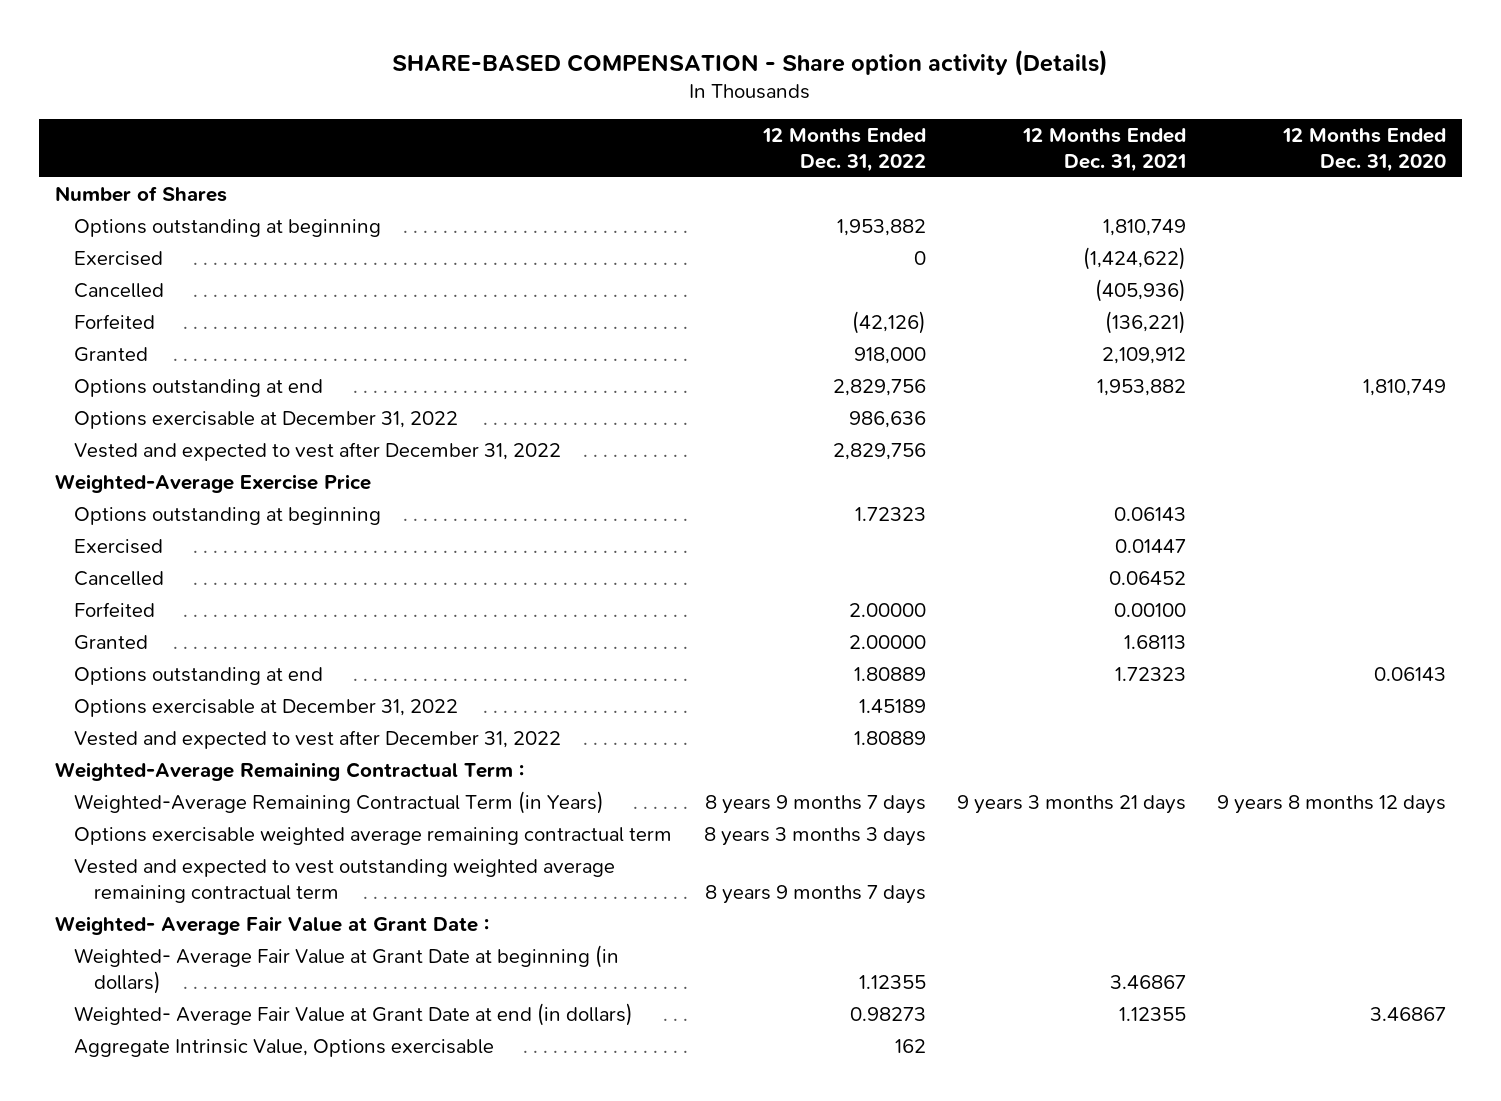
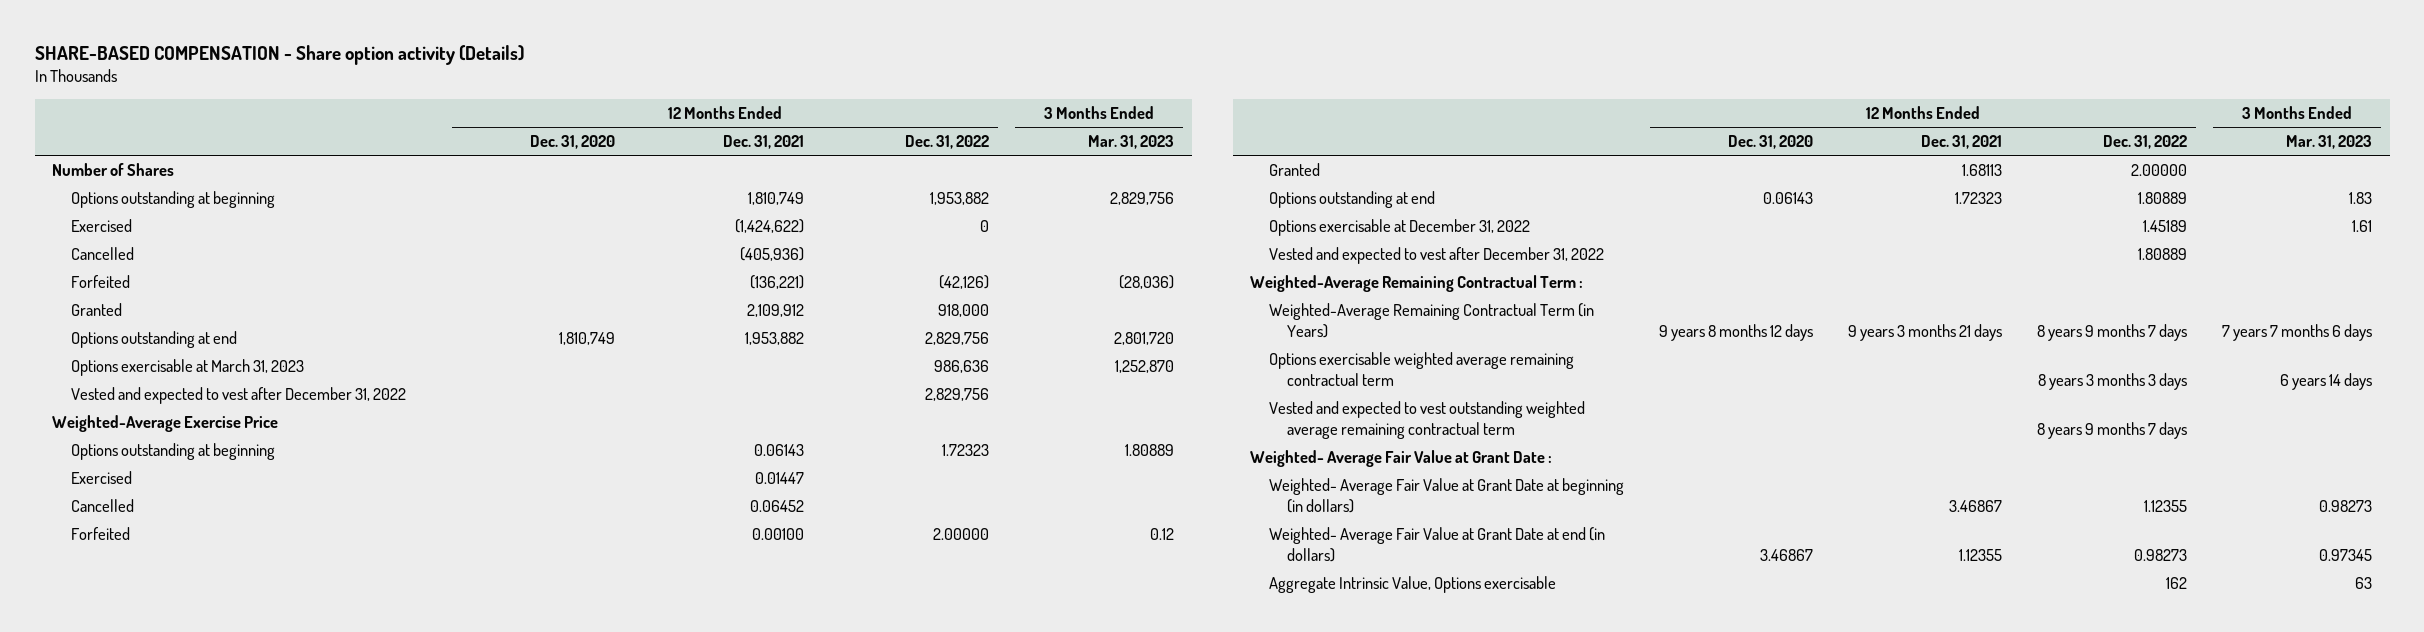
- | 12 Months Ended Dec. 31, 2022 | 12 Months Ended Dec. 31, 2021 | 12 Months Ended Dec. 31, 2020
+ | 12 Months Ended Dec. 31, 2020 | 12 Months Ended Dec. 31, 2021 | 12 Months Ended Dec. 31, 2022 | 3 Months Ended Mar. 31, 2023
- Options exercisable at December 31, 2022 | 986,636 | |
+ Options exercisable at March 31, 2023 | | | 986,636 | 1,252,870

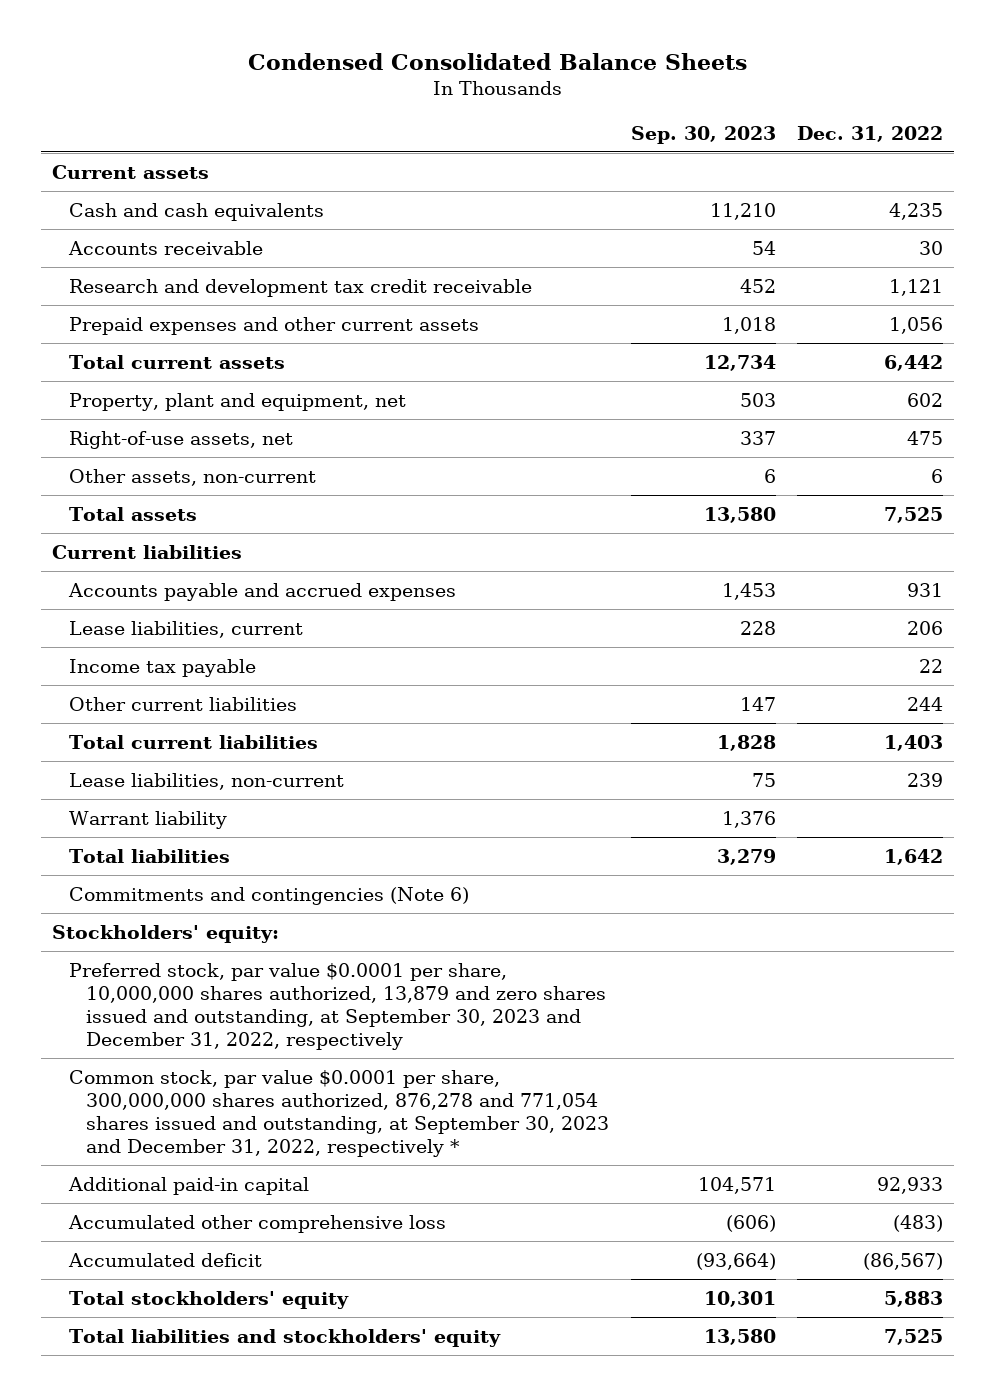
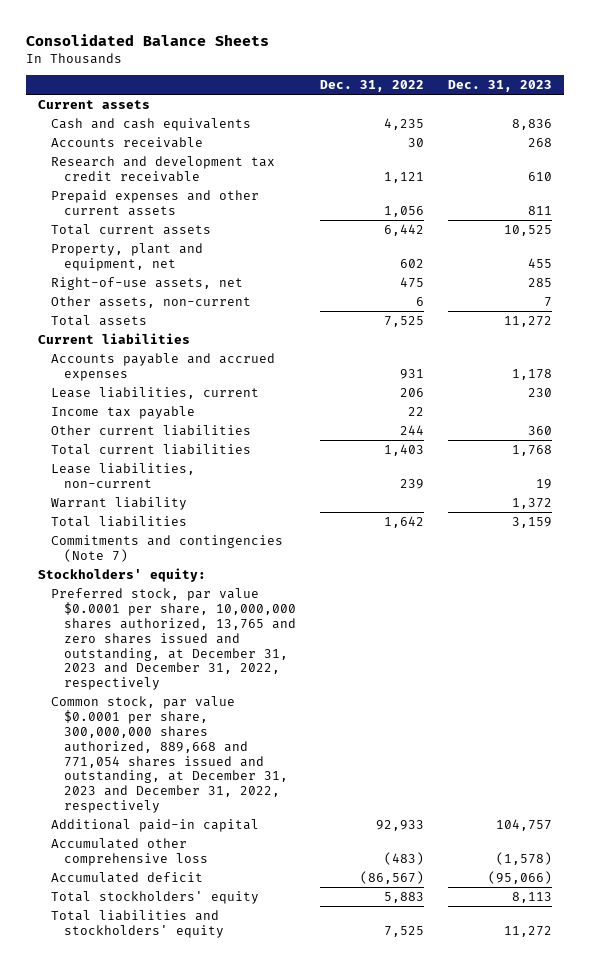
- Condensed Consolidated Balance Sheets
+ Consolidated Balance Sheets
- | Sep. 30, 2023 | Dec. 31, 2022
+ | Dec. 31, 2022 | Dec. 31, 2023
- Commitments and contingencies (Note 6)
+ Commitments and contingencies (Note 7)
- Preferred stock, par value $0.0001 per share, 10,000,000 shares authorized, 13,879 and zero shares issued and outstanding, at September 30, 2023 and December 31, 2022, respectively
- Common stock, par value $0.0001 per share, 300,000,000 shares authorized, 876,278 and 771,054 shares issued and outstanding, at September 30, 2023 and December 31, 2022, respectively *
+ Preferred stock, par value $0.0001 per share, 10,000,000 shares authorized, 13,765 and zero shares issued and outstanding, at December 31, 2023 and December 31, 2022, respectively
+ Common stock, par value $0.0001 per share, 300,000,000 shares authorized, 889,668 and 771,054 shares issued and outstanding, at December 31, 2023 and December 31, 2022, respectively

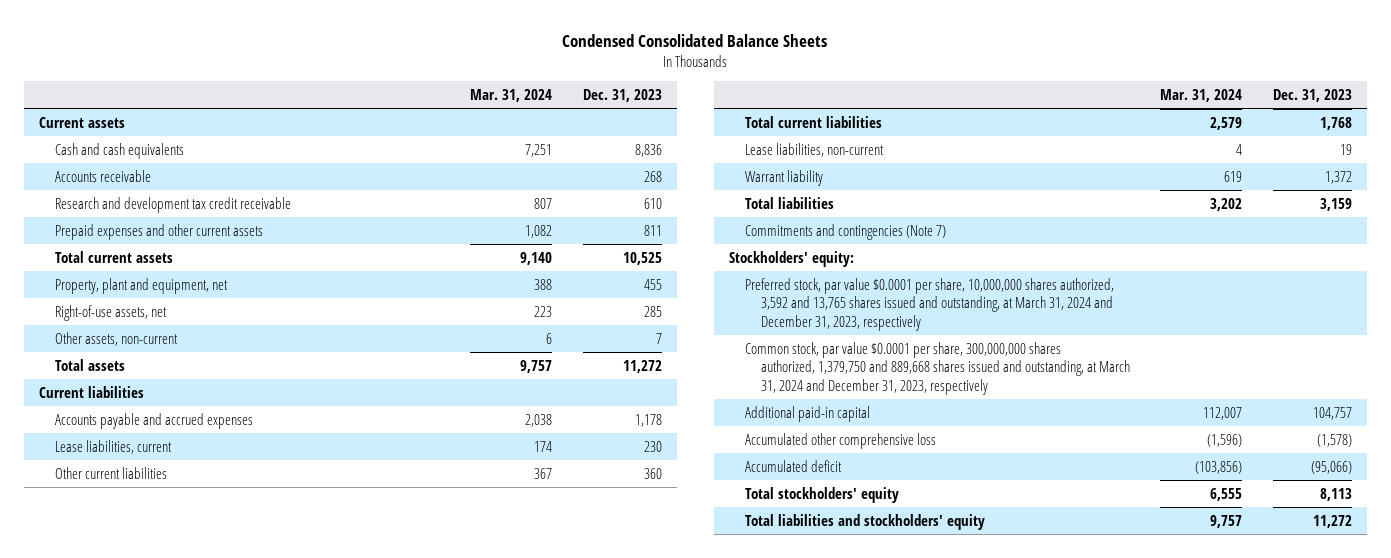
- Consolidated Balance Sheets
+ Condensed Consolidated Balance Sheets
- | Dec. 31, 2022 | Dec. 31, 2023
+ | Mar. 31, 2024 | Dec. 31, 2023
- Income tax payable | 22 |
- Preferred stock, par value $0.0001 per share, 10,000,000 shares authorized, 13,765 and zero shares issued and outstanding, at December 31, 2023 and December 31, 2022, respectively
- Common stock, par value $0.0001 per share, 300,000,000 shares authorized, 889,668 and 771,054 shares issued and outstanding, at December 31, 2023 and December 31, 2022, respectively
+ Preferred stock, par value $0.0001 per share, 10,000,000 shares authorized, 3,592 and 13,765 shares issued and outstanding, at March 31, 2024 and December 31, 2023, respectively
+ Common stock, par value $0.0001 per share, 300,000,000 shares authorized, 1,379,750 and 889,668 shares issued and outstanding, at March 31, 2024 and December 31, 2023, respectively

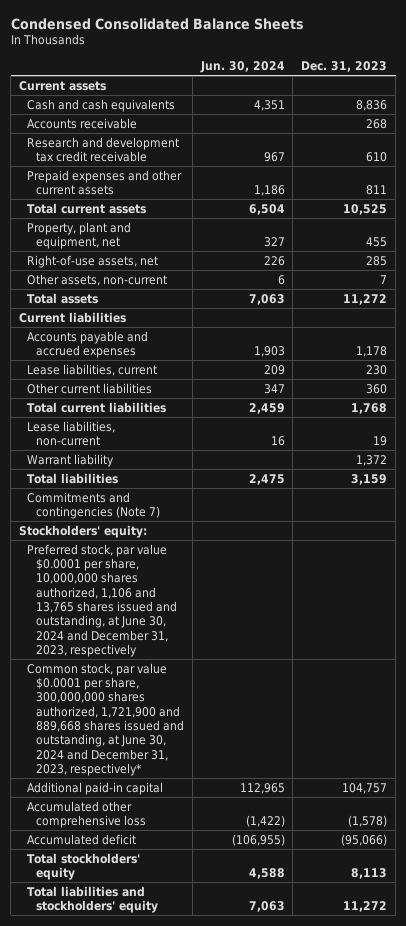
- | Mar. 31, 2024 | Dec. 31, 2023
+ | Jun. 30, 2024 | Dec. 31, 2023
- Preferred stock, par value $0.0001 per share, 10,000,000 shares authorized, 3,592 and 13,765 shares issued and outstanding, at March 31, 2024 and December 31, 2023, respectively
- Common stock, par value $0.0001 per share, 300,000,000 shares authorized, 1,379,750 and 889,668 shares issued and outstanding, at March 31, 2024 and December 31, 2023, respectively
+ Preferred stock, par value $0.0001 per share, 10,000,000 shares authorized, 1,106 and 13,765 shares issued and outstanding, at June 30, 2024 and December 31, 2023, respectively
+ Common stock, par value $0.0001 per share, 300,000,000 shares authorized, 1,721,900 and 889,668 shares issued and outstanding, at June 30, 2024 and December 31, 2023, respectively*

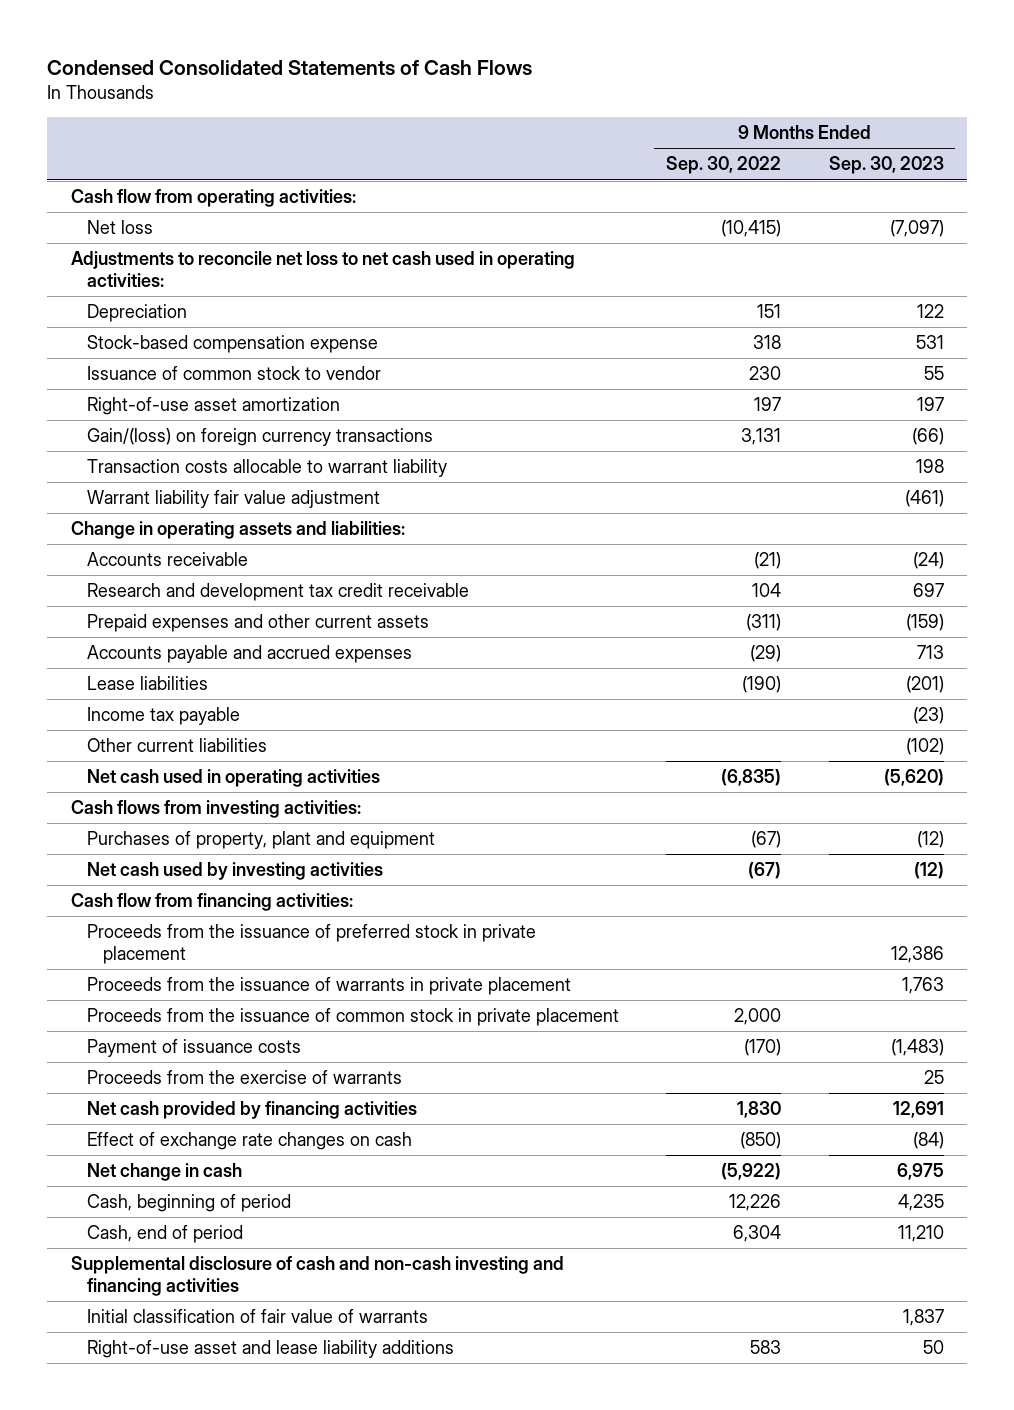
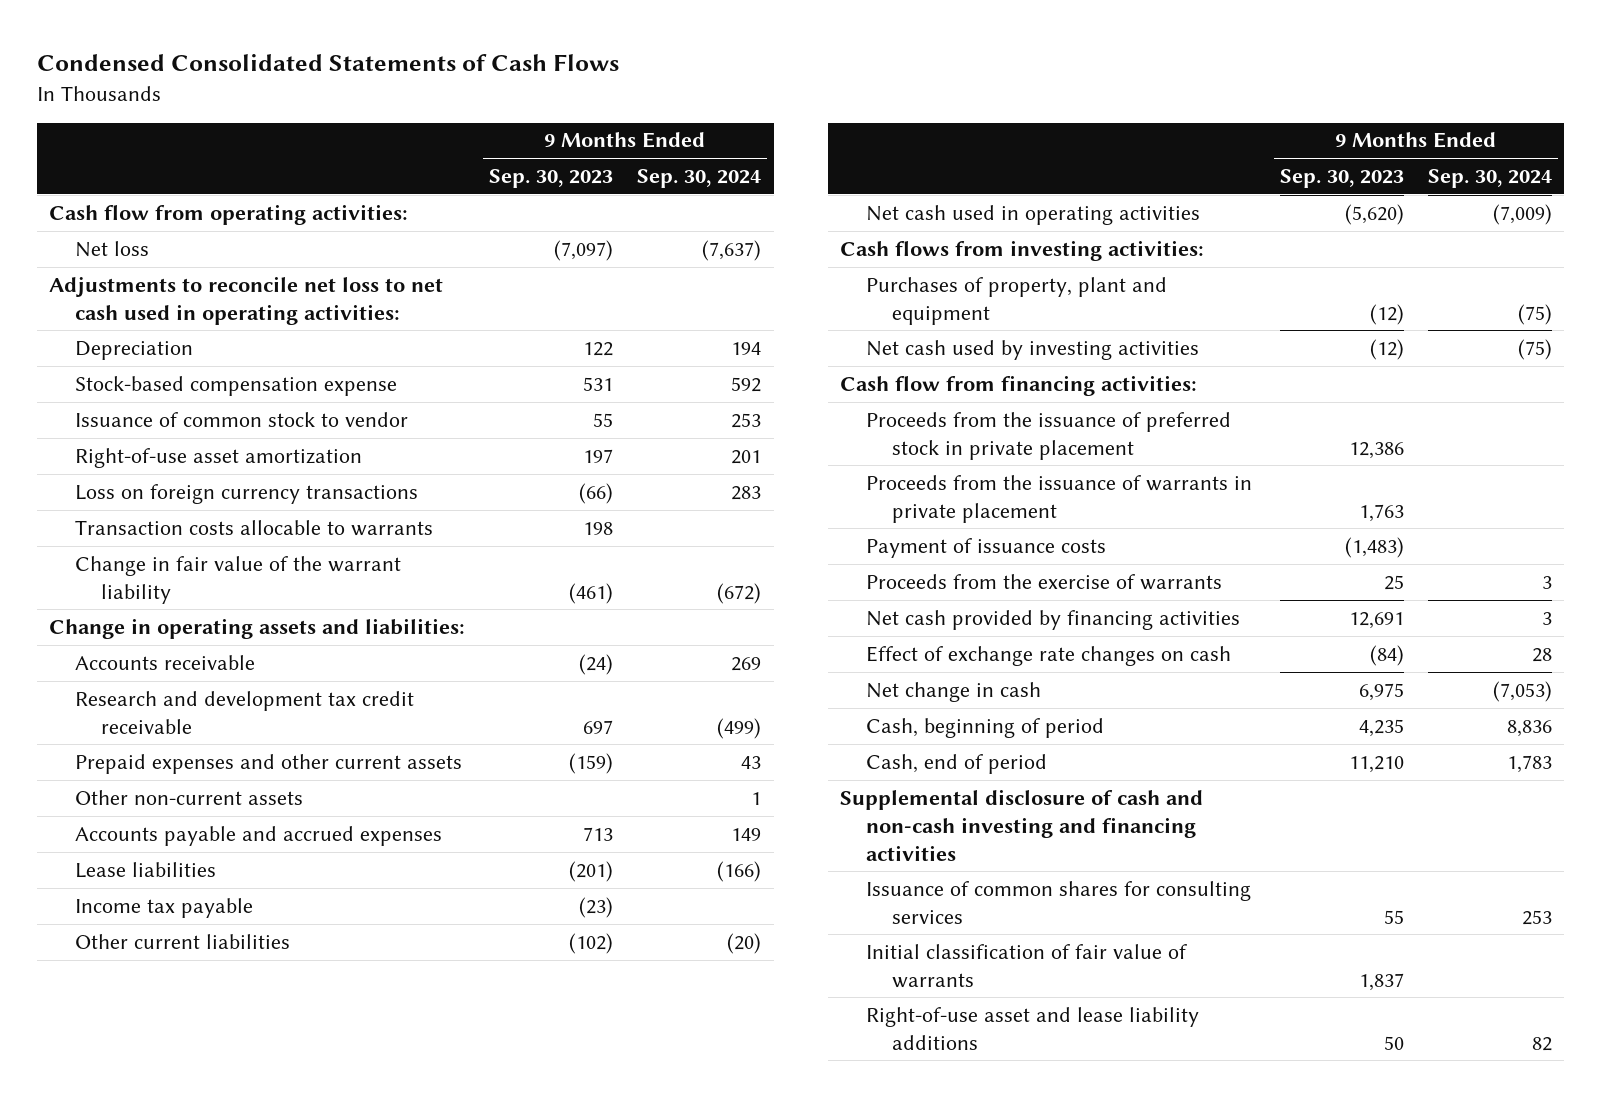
- | 9 Months Ended Sep. 30, 2022 | 9 Months Ended Sep. 30, 2023
+ | 9 Months Ended Sep. 30, 2023 | 9 Months Ended Sep. 30, 2024
- Gain/(loss) on foreign currency transactions | 3,131 | (66)
- Transaction costs allocable to warrant liability | | 198
- Warrant liability fair value adjustment | | (461)
+ Loss on foreign currency transactions | (66) | 283
+ Transaction costs allocable to warrants | 198 |
+ Change in fair value of the warrant liability | (461) | (672)
+ Other non-current assets | | 1
- Proceeds from the issuance of common stock in private placement | 2,000 |
+ Issuance of common shares for consulting services | 55 | 253

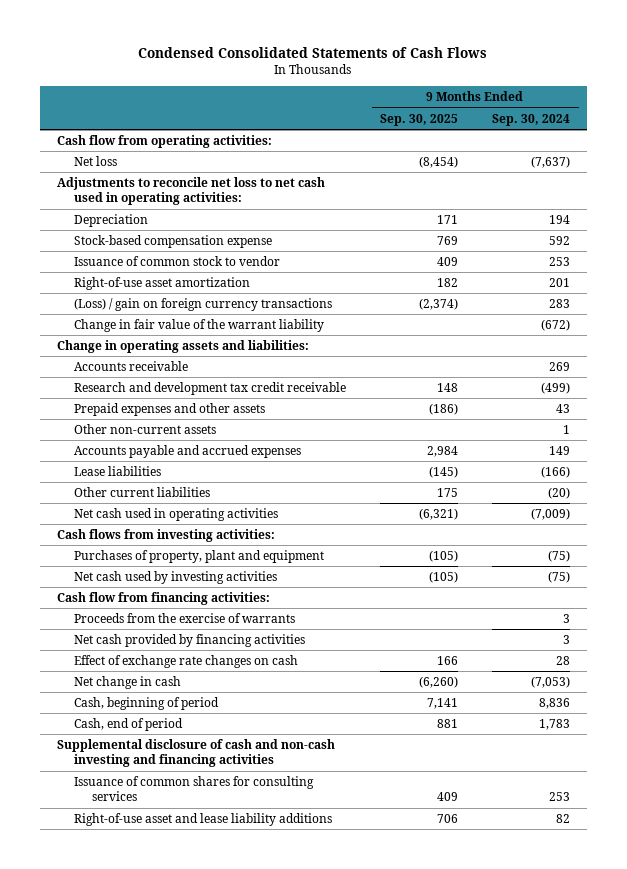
- | 9 Months Ended Sep. 30, 2023 | 9 Months Ended Sep. 30, 2024
+ | 9 Months Ended Sep. 30, 2025 | 9 Months Ended Sep. 30, 2024
- Loss on foreign currency transactions | (66) | 283
- Transaction costs allocable to warrants | 198 |
+ (Loss) / gain on foreign currency transactions | (2,374) | 283
- Prepaid expenses and other current assets | (159) | 43
+ Prepaid expenses and other assets | (186) | 43
- Income tax payable | (23) |
- Proceeds from the issuance of preferred stock in private placement | 12,386 |
- Proceeds from the issuance of warrants in private placement | 1,763 |
- Payment of issuance costs | (1,483) |
- Initial classification of fair value of warrants | 1,837 |

